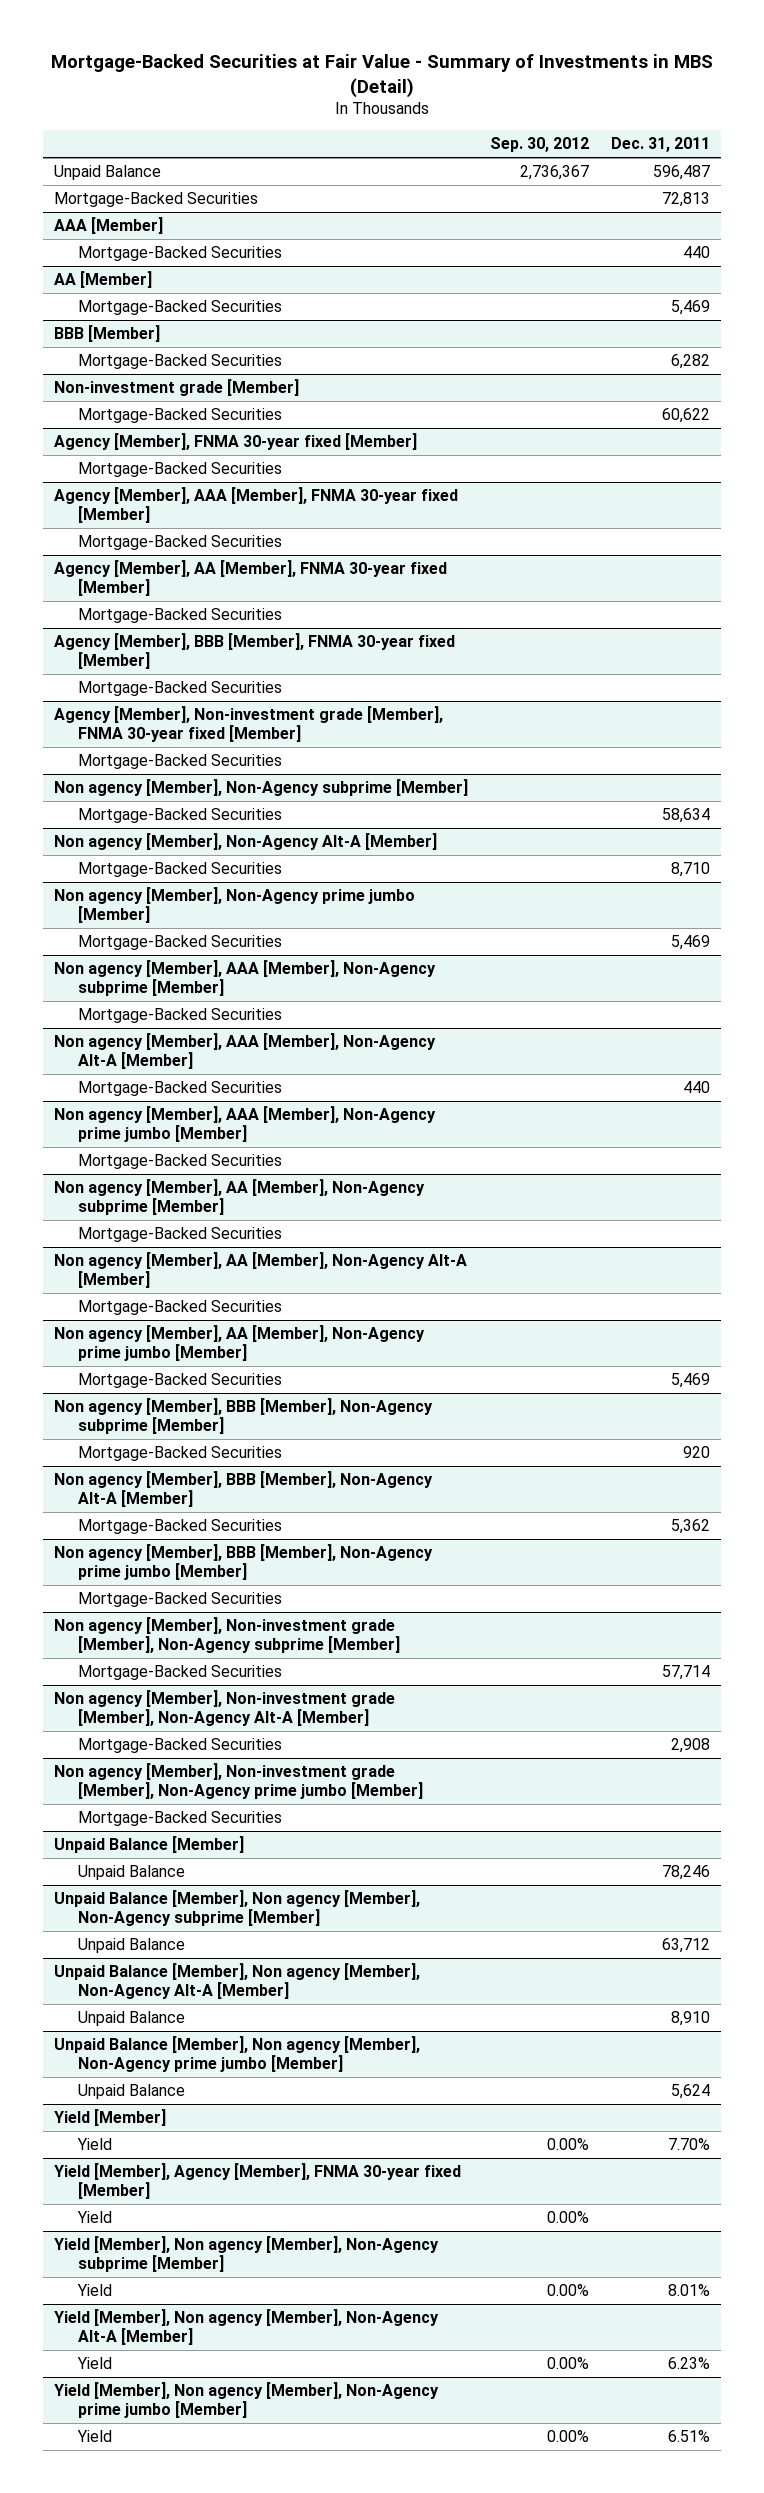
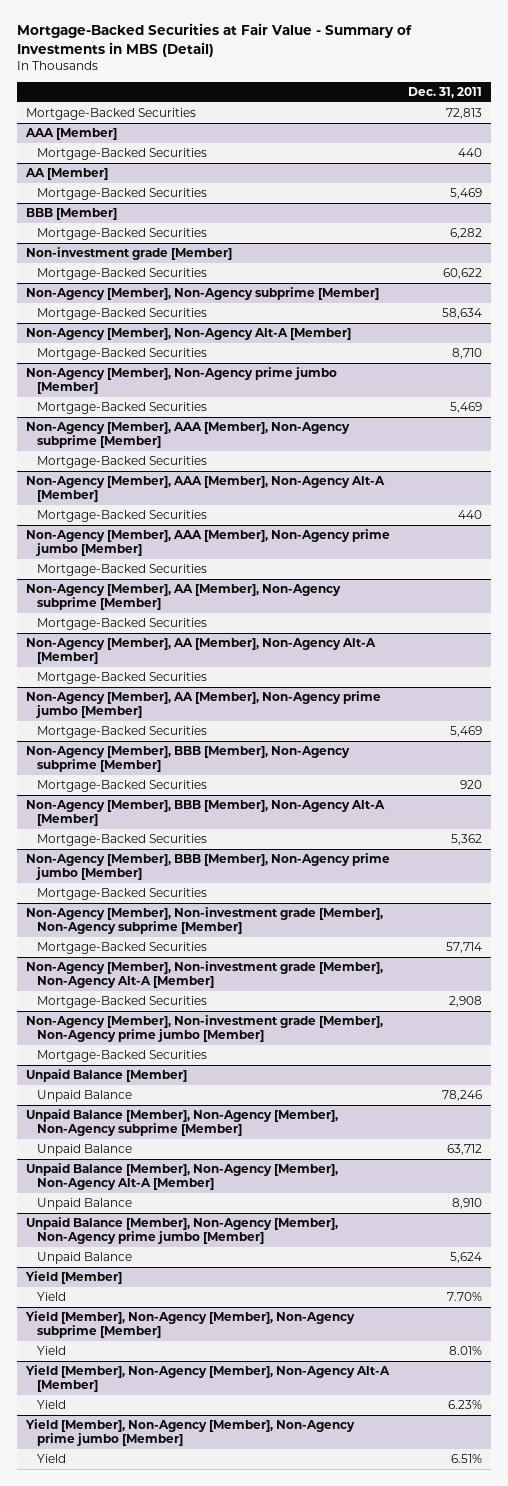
- | Sep. 30, 2012 | Dec. 31, 2011
+ | Dec. 31, 2011
- Unpaid Balance | 2,736,367 | 596,487
- Agency [Member], FNMA 30-year fixed [Member]
- Mortgage-Backed Securities
- Agency [Member], AAA [Member], FNMA 30-year fixed [Member]
- Mortgage-Backed Securities
- Agency [Member], AA [Member], FNMA 30-year fixed [Member]
- Mortgage-Backed Securities
- Agency [Member], BBB [Member], FNMA 30-year fixed [Member]
- Mortgage-Backed Securities
- Agency [Member], Non-investment grade [Member], FNMA 30-year fixed [Member]
- Mortgage-Backed Securities
- Non agency [Member], Non-Agency subprime [Member]
+ Non-Agency [Member], Non-Agency subprime [Member]
- Non agency [Member], Non-Agency Alt-A [Member]
+ Non-Agency [Member], Non-Agency Alt-A [Member]
- Non agency [Member], Non-Agency prime jumbo [Member]
+ Non-Agency [Member], Non-Agency prime jumbo [Member]
- Non agency [Member], AAA [Member], Non-Agency subprime [Member]
+ Non-Agency [Member], AAA [Member], Non-Agency subprime [Member]
- Non agency [Member], AAA [Member], Non-Agency Alt-A [Member]
+ Non-Agency [Member], AAA [Member], Non-Agency Alt-A [Member]
- Non agency [Member], AAA [Member], Non-Agency prime jumbo [Member]
+ Non-Agency [Member], AAA [Member], Non-Agency prime jumbo [Member]
- Non agency [Member], AA [Member], Non-Agency subprime [Member]
+ Non-Agency [Member], AA [Member], Non-Agency subprime [Member]
- Non agency [Member], AA [Member], Non-Agency Alt-A [Member]
+ Non-Agency [Member], AA [Member], Non-Agency Alt-A [Member]
- Non agency [Member], AA [Member], Non-Agency prime jumbo [Member]
+ Non-Agency [Member], AA [Member], Non-Agency prime jumbo [Member]
- Non agency [Member], BBB [Member], Non-Agency subprime [Member]
+ Non-Agency [Member], BBB [Member], Non-Agency subprime [Member]
- Non agency [Member], BBB [Member], Non-Agency Alt-A [Member]
+ Non-Agency [Member], BBB [Member], Non-Agency Alt-A [Member]
- Non agency [Member], BBB [Member], Non-Agency prime jumbo [Member]
+ Non-Agency [Member], BBB [Member], Non-Agency prime jumbo [Member]
- Non agency [Member], Non-investment grade [Member], Non-Agency subprime [Member]
+ Non-Agency [Member], Non-investment grade [Member], Non-Agency subprime [Member]
- Non agency [Member], Non-investment grade [Member], Non-Agency Alt-A [Member]
+ Non-Agency [Member], Non-investment grade [Member], Non-Agency Alt-A [Member]
- Non agency [Member], Non-investment grade [Member], Non-Agency prime jumbo [Member]
+ Non-Agency [Member], Non-investment grade [Member], Non-Agency prime jumbo [Member]
- Unpaid Balance [Member], Non agency [Member], Non-Agency subprime [Member]
+ Unpaid Balance [Member], Non-Agency [Member], Non-Agency subprime [Member]
- Unpaid Balance [Member], Non agency [Member], Non-Agency Alt-A [Member]
+ Unpaid Balance [Member], Non-Agency [Member], Non-Agency Alt-A [Member]
- Unpaid Balance [Member], Non agency [Member], Non-Agency prime jumbo [Member]
+ Unpaid Balance [Member], Non-Agency [Member], Non-Agency prime jumbo [Member]
- Yield [Member], Agency [Member], FNMA 30-year fixed [Member]
- Yield | 0.00% |
- Yield [Member], Non agency [Member], Non-Agency subprime [Member]
+ Yield [Member], Non-Agency [Member], Non-Agency subprime [Member]
- Yield [Member], Non agency [Member], Non-Agency Alt-A [Member]
+ Yield [Member], Non-Agency [Member], Non-Agency Alt-A [Member]
- Yield [Member], Non agency [Member], Non-Agency prime jumbo [Member]
+ Yield [Member], Non-Agency [Member], Non-Agency prime jumbo [Member]

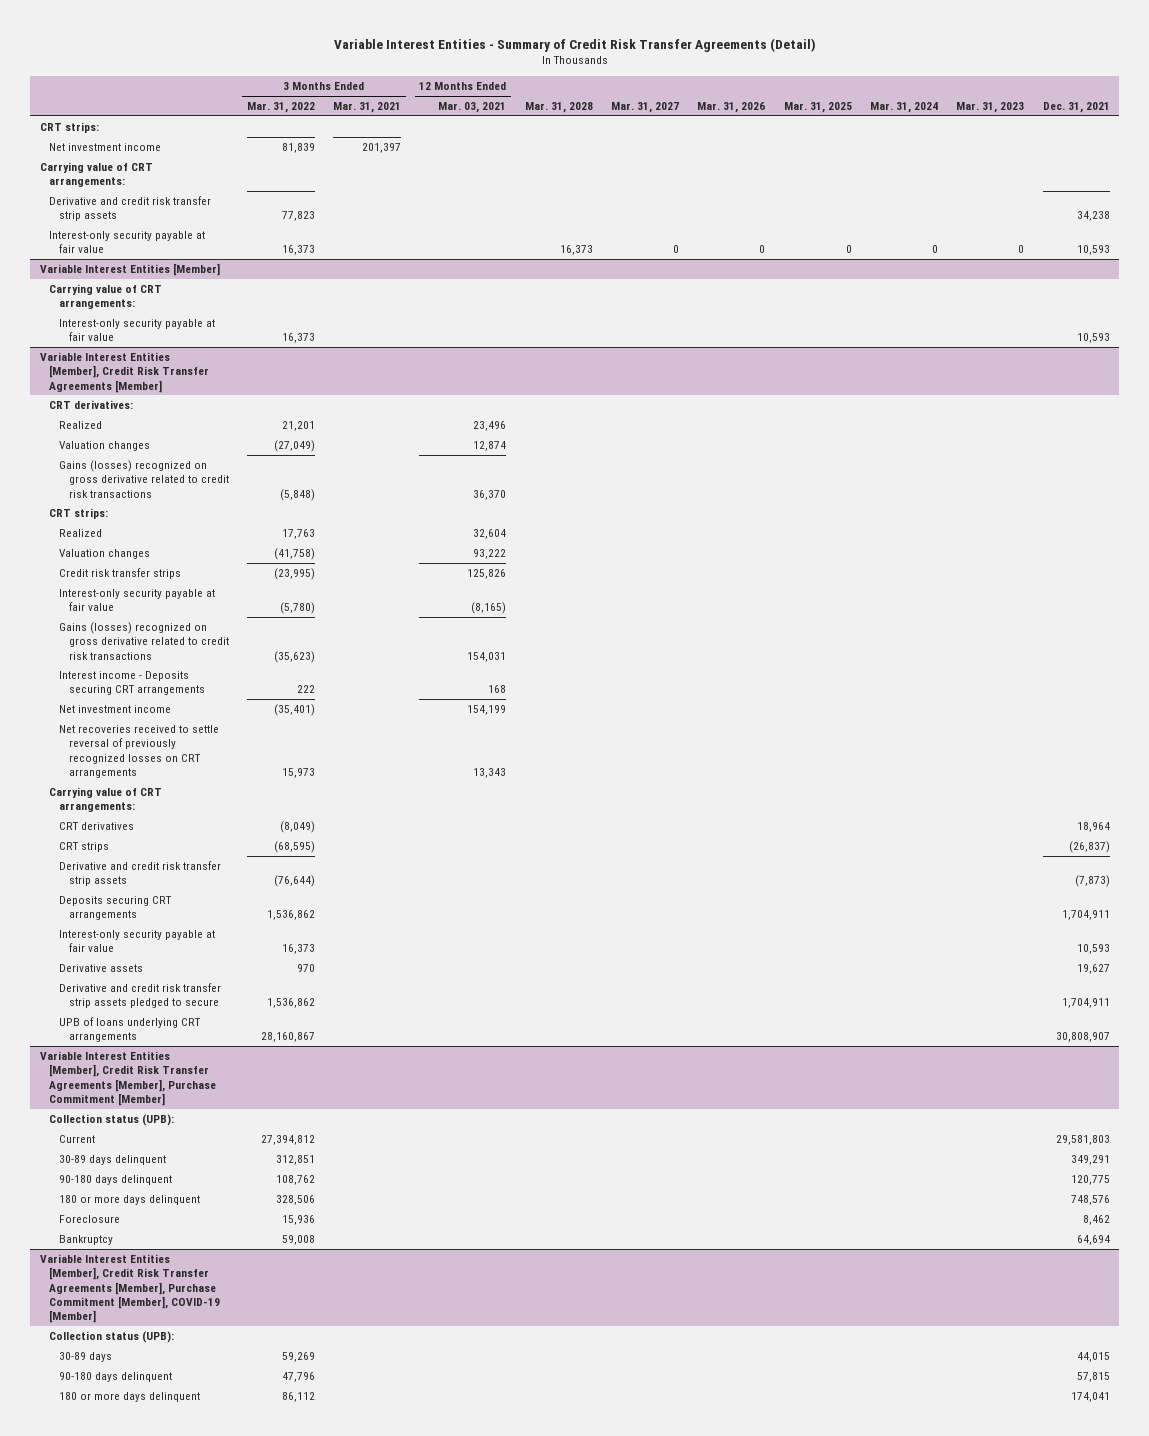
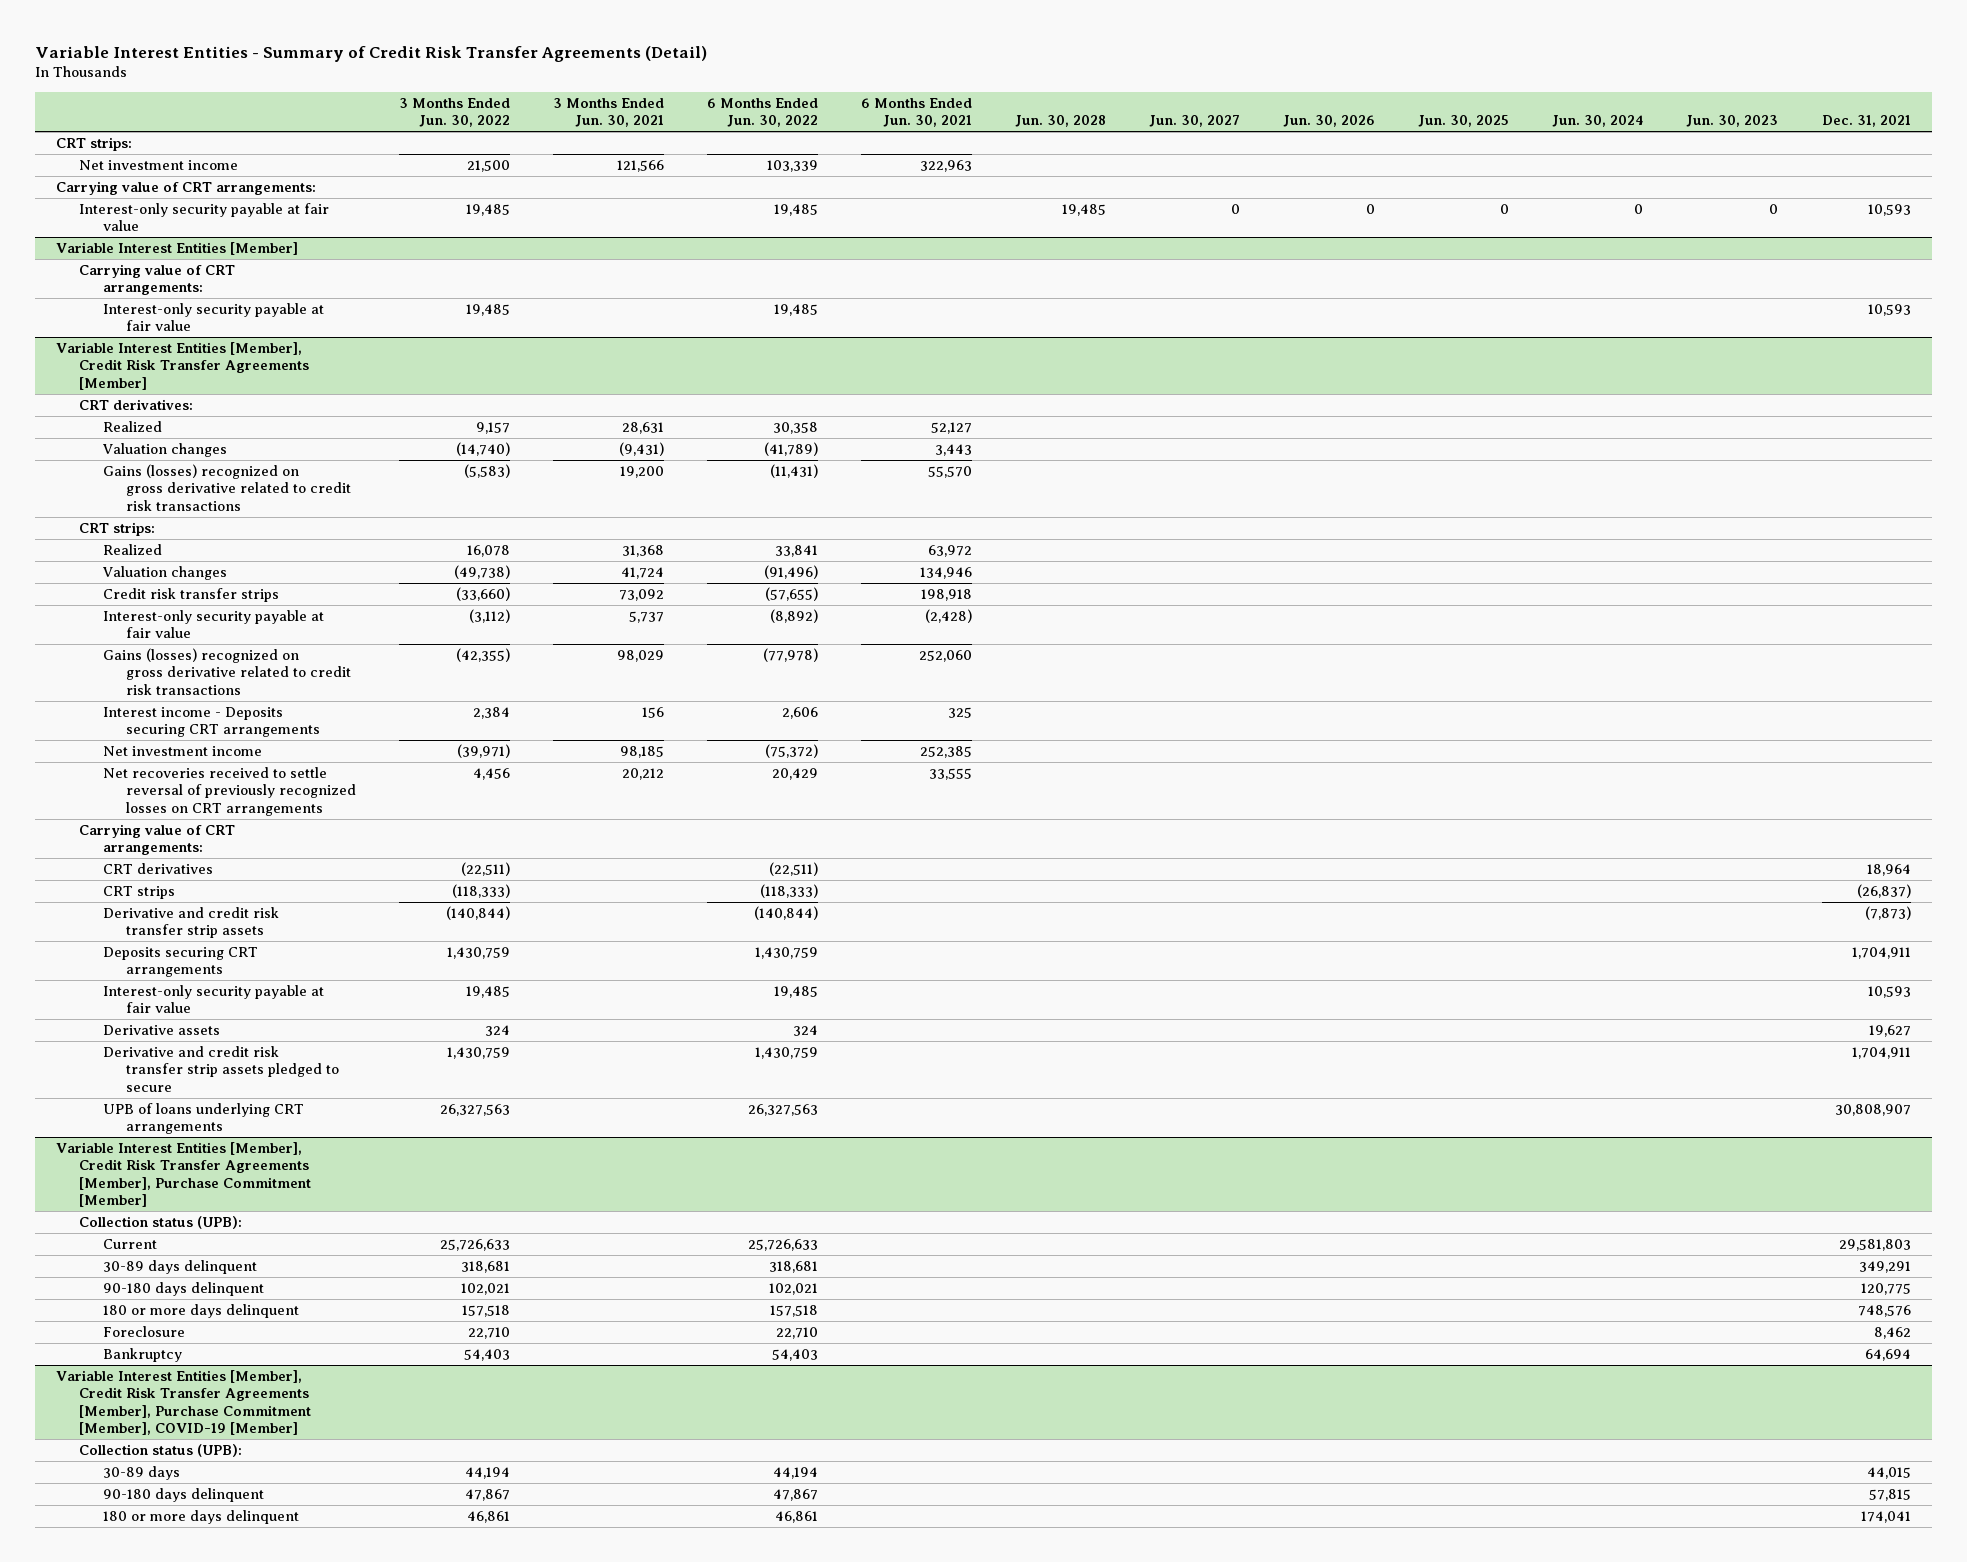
- | 3 Months Ended Mar. 31, 2022 | 3 Months Ended Mar. 31, 2021 | 12 Months Ended Mar. 03, 2021 | Mar. 31, 2028 | Mar. 31, 2027 | Mar. 31, 2026 | Mar. 31, 2025 | Mar. 31, 2024 | Mar. 31, 2023 | Dec. 31, 2021
+ | 3 Months Ended Jun. 30, 2022 | 3 Months Ended Jun. 30, 2021 | 6 Months Ended Jun. 30, 2022 | 6 Months Ended Jun. 30, 2021 | Jun. 30, 2028 | Jun. 30, 2027 | Jun. 30, 2026 | Jun. 30, 2025 | Jun. 30, 2024 | Jun. 30, 2023 | Dec. 31, 2021
- Derivative and credit risk transfer strip assets | 77,823 | | | | | | | | | 34,238

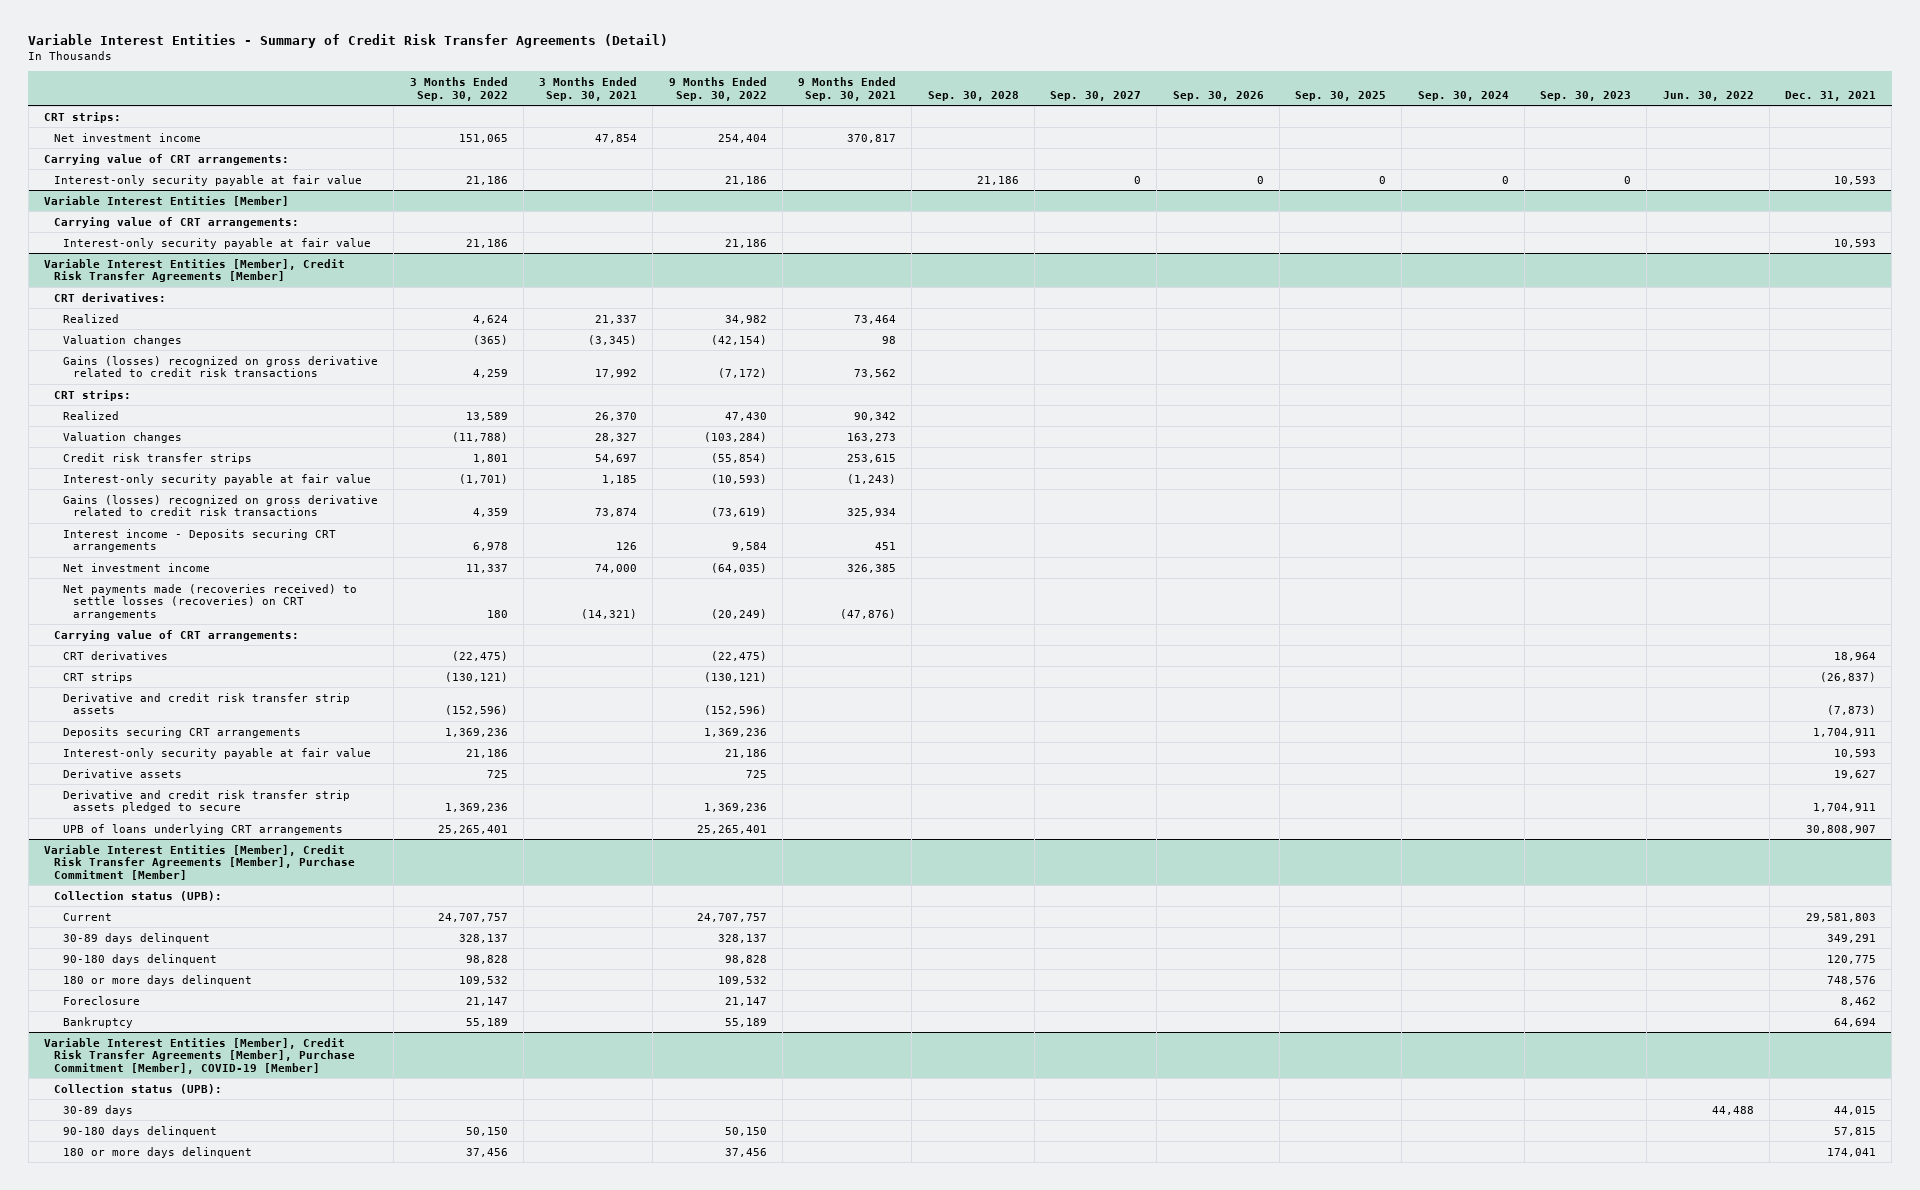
- | 3 Months Ended Jun. 30, 2022 | 3 Months Ended Jun. 30, 2021 | 6 Months Ended Jun. 30, 2022 | 6 Months Ended Jun. 30, 2021 | Jun. 30, 2028 | Jun. 30, 2027 | Jun. 30, 2026 | Jun. 30, 2025 | Jun. 30, 2024 | Jun. 30, 2023 | Dec. 31, 2021
+ | 3 Months Ended Sep. 30, 2022 | 3 Months Ended Sep. 30, 2021 | 9 Months Ended Sep. 30, 2022 | 9 Months Ended Sep. 30, 2021 | Sep. 30, 2028 | Sep. 30, 2027 | Sep. 30, 2026 | Sep. 30, 2025 | Sep. 30, 2024 | Sep. 30, 2023 | Jun. 30, 2022 | Dec. 31, 2021
@ Variable Interest Entities [Member], Credit Risk Transfer Agreements [Member]
- Net recoveries received to settle reversal of previously recognized losses on CRT arrangements | 4,456 | 20,212 | 20,429 | 33,555 | | | | | | |
+ Net payments made (recoveries received) to settle losses (recoveries) on CRT arrangements | 180 | (14,321) | (20,249) | (47,876) | | | | | | | |

